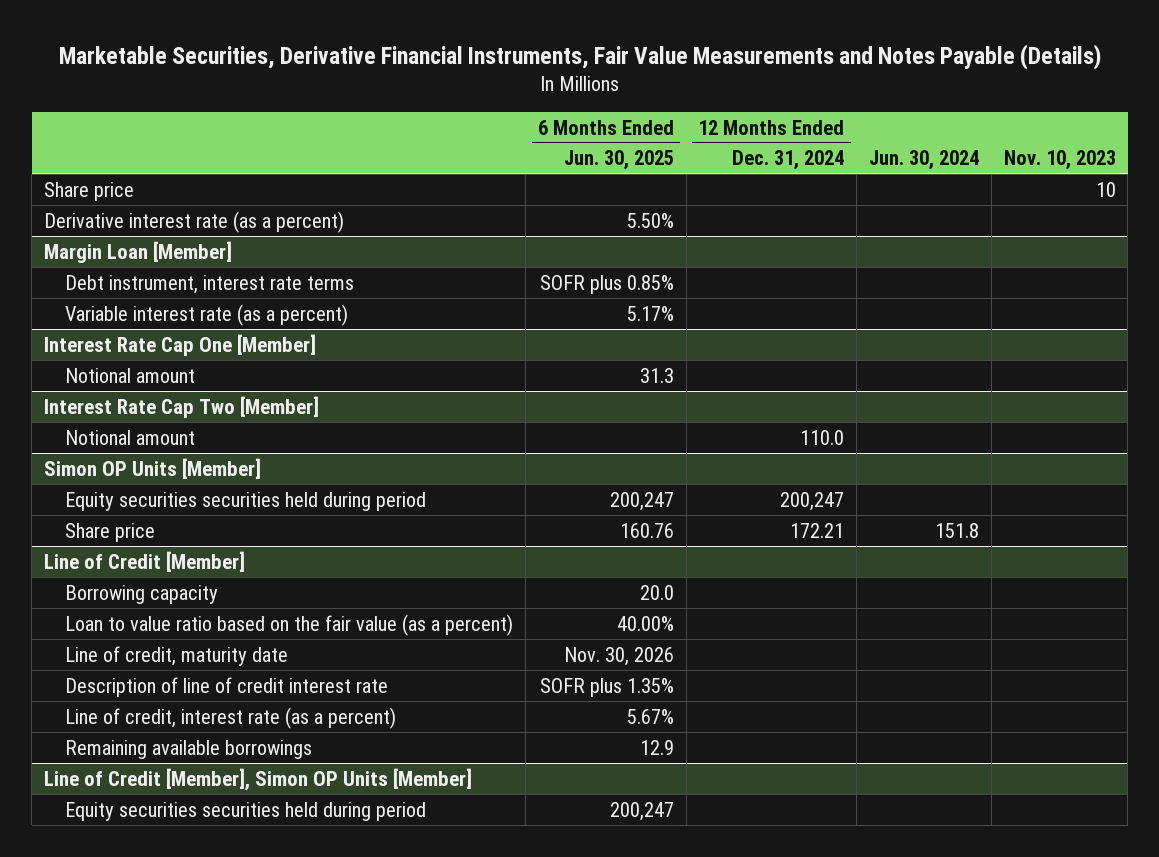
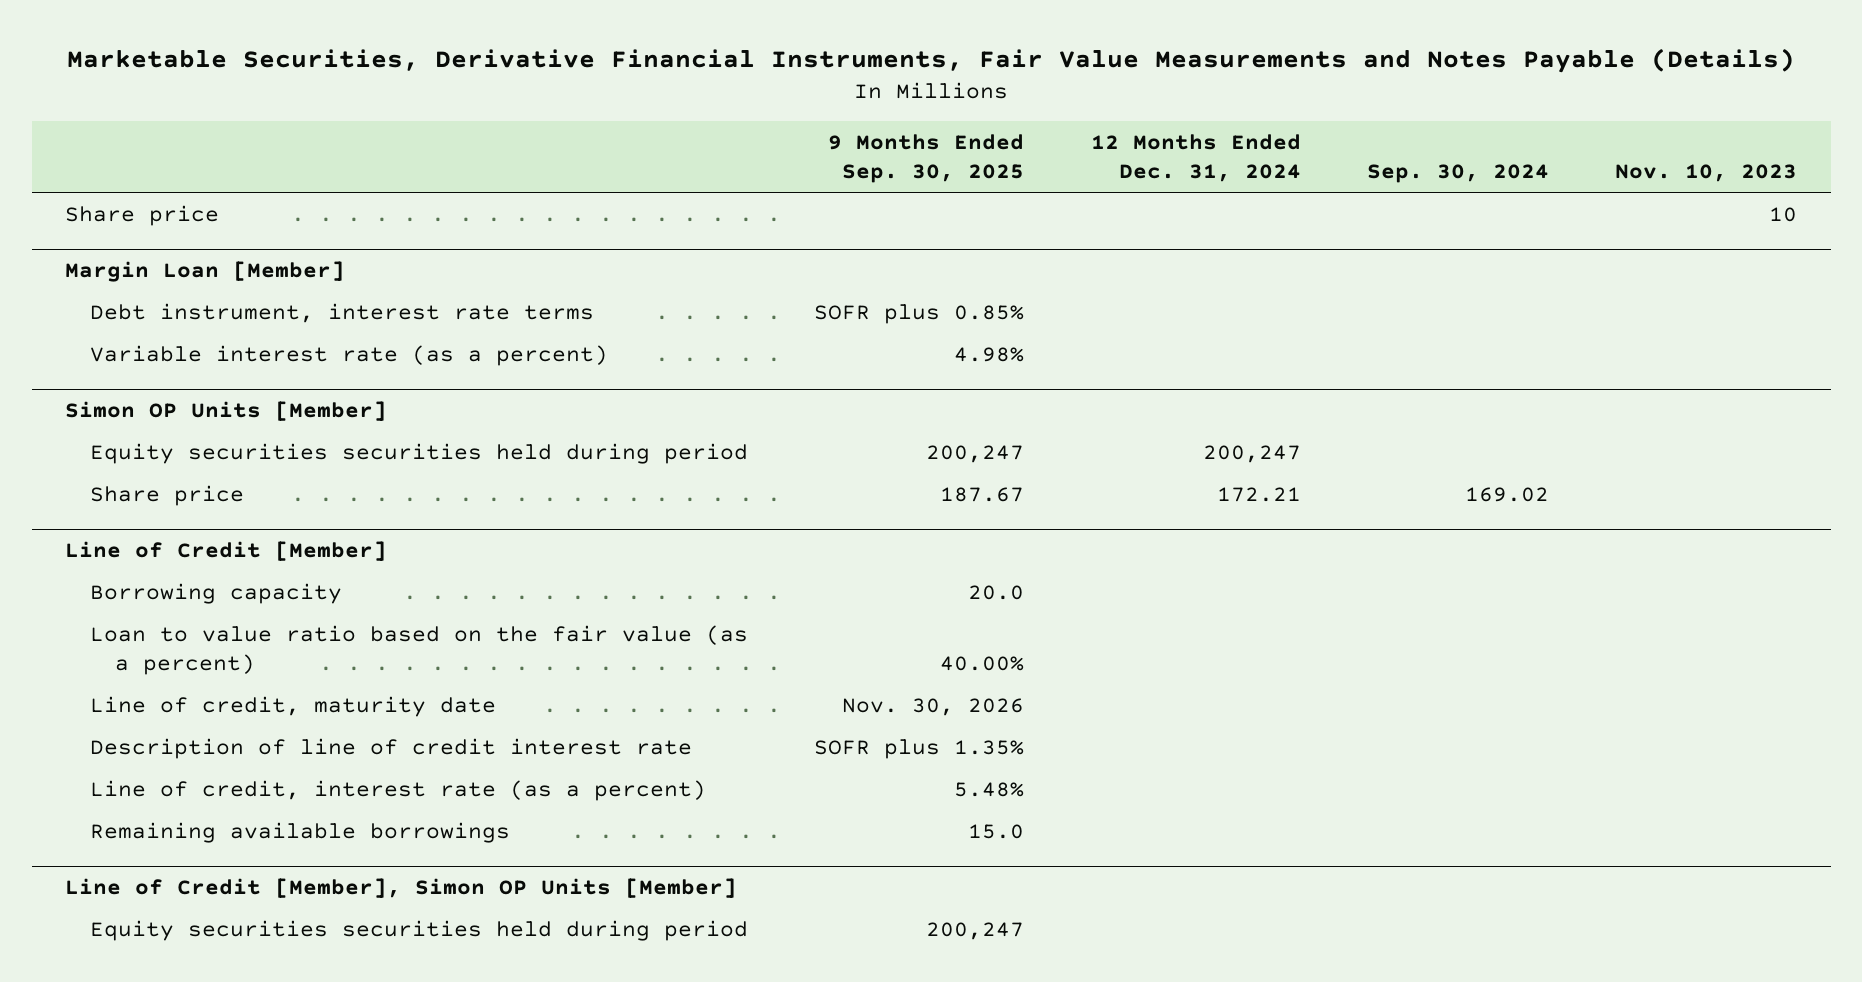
- | 6 Months Ended Jun. 30, 2025 | 12 Months Ended Dec. 31, 2024 | Jun. 30, 2024 | Nov. 10, 2023
+ | 9 Months Ended Sep. 30, 2025 | 12 Months Ended Dec. 31, 2024 | Sep. 30, 2024 | Nov. 10, 2023
- Derivative interest rate (as a percent) | 5.50% | | |
- Interest Rate Cap One [Member]
- Notional amount | 31.3 | | |
- Interest Rate Cap Two [Member]
- Notional amount | | 110.0 | |

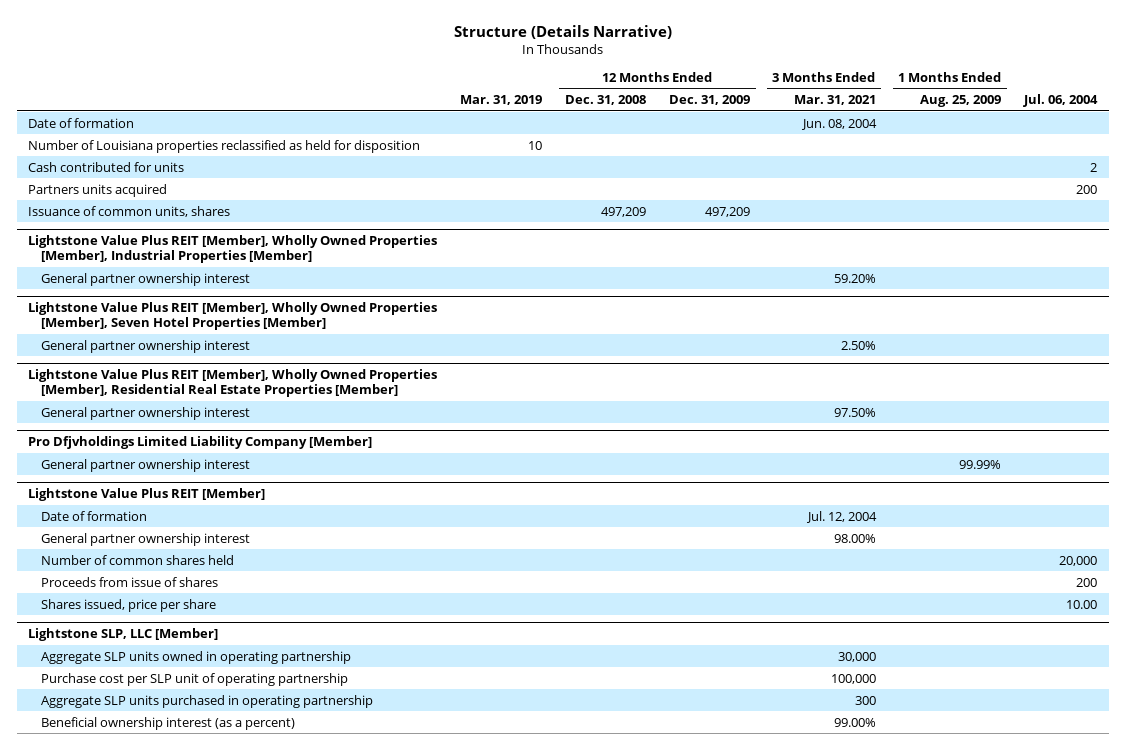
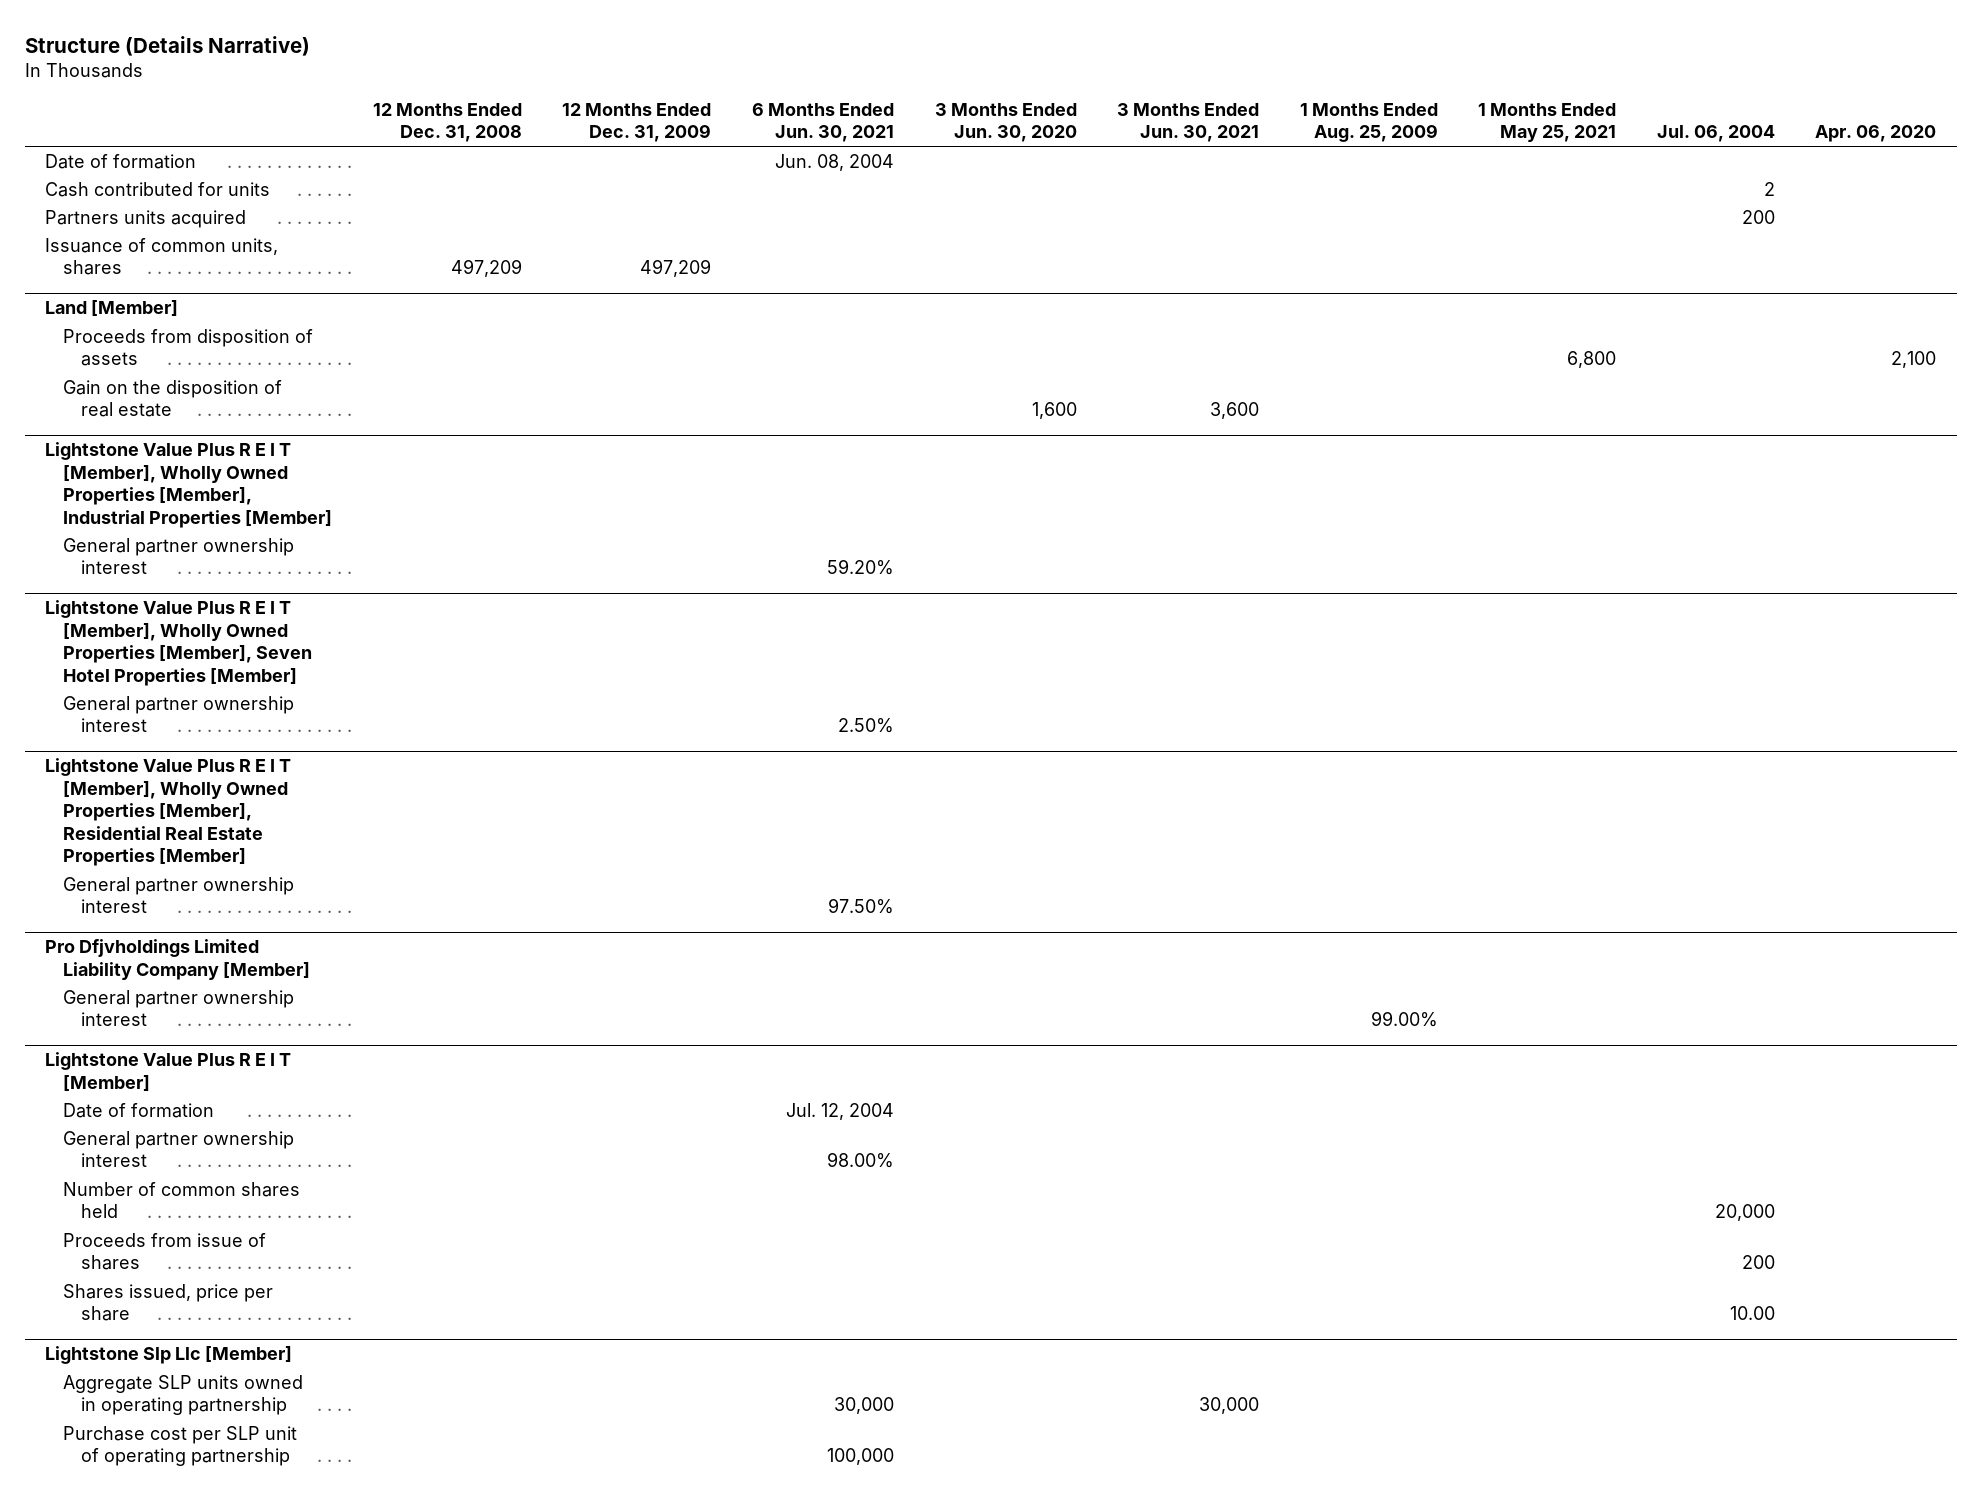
- | Mar. 31, 2019 | 12 Months Ended Dec. 31, 2008 | 12 Months Ended Dec. 31, 2009 | 3 Months Ended Mar. 31, 2021 | 1 Months Ended Aug. 25, 2009 | Jul. 06, 2004
+ | 12 Months Ended Dec. 31, 2008 | 12 Months Ended Dec. 31, 2009 | 6 Months Ended Jun. 30, 2021 | 3 Months Ended Jun. 30, 2020 | 3 Months Ended Jun. 30, 2021 | 1 Months Ended Aug. 25, 2009 | 1 Months Ended May 25, 2021 | Jul. 06, 2004 | Apr. 06, 2020
- Number of Louisiana properties reclassified as held for disposition | 10 | | | | |
- Lightstone Value Plus REIT [Member], Wholly Owned Properties [Member], Industrial Properties [Member]
+ Land [Member]
+ Proceeds from disposition of assets | | | | | | | 6,800 | | 2,100
+ Gain on the disposition of real estate | | | | 1,600 | 3,600 | | | |
+ Lightstone Value Plus R E I T [Member], Wholly Owned Properties [Member], Industrial Properties [Member]
- Lightstone Value Plus REIT [Member], Wholly Owned Properties [Member], Seven Hotel Properties [Member]
+ Lightstone Value Plus R E I T [Member], Wholly Owned Properties [Member], Seven Hotel Properties [Member]
- Lightstone Value Plus REIT [Member], Wholly Owned Properties [Member], Residential Real Estate Properties [Member]
+ Lightstone Value Plus R E I T [Member], Wholly Owned Properties [Member], Residential Real Estate Properties [Member]
@ Pro Dfjvholdings Limited Liability Company [Member]
- General partner ownership interest | | | | | 99.99% |
- Lightstone Value Plus REIT [Member]
@ Pro Dfjvholdings Limited Liability Company [Member]
+ General partner ownership interest | | | | | | 99.00% | | |
+ Lightstone Value Plus R E I T [Member]
- Lightstone SLP, LLC [Member]
+ Lightstone Slp Llc [Member]
- Aggregate SLP units purchased in operating partnership | | | | 300 | |
- Beneficial ownership interest (as a percent) | | | | 99.00% | |

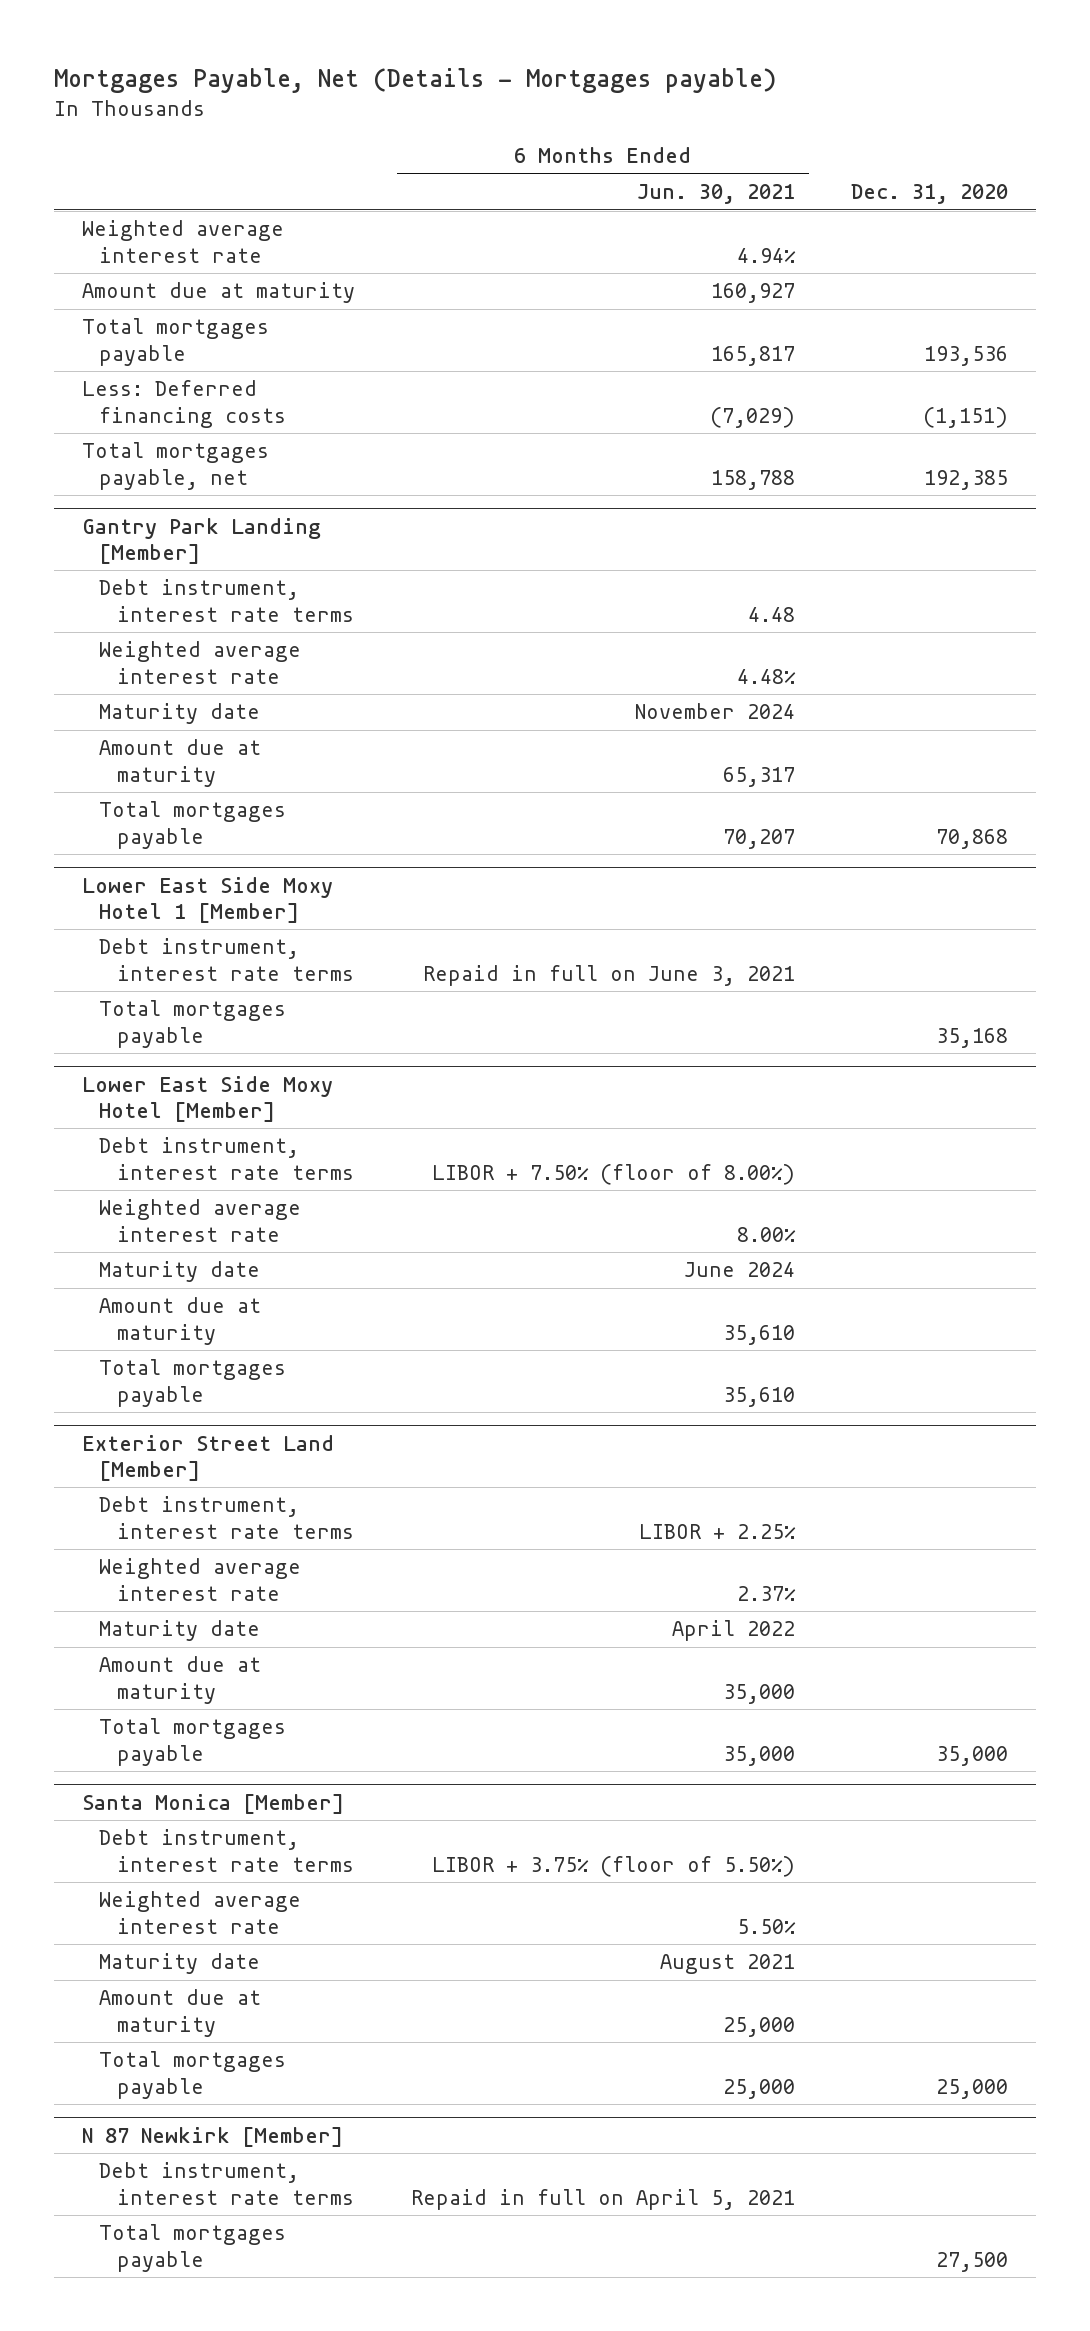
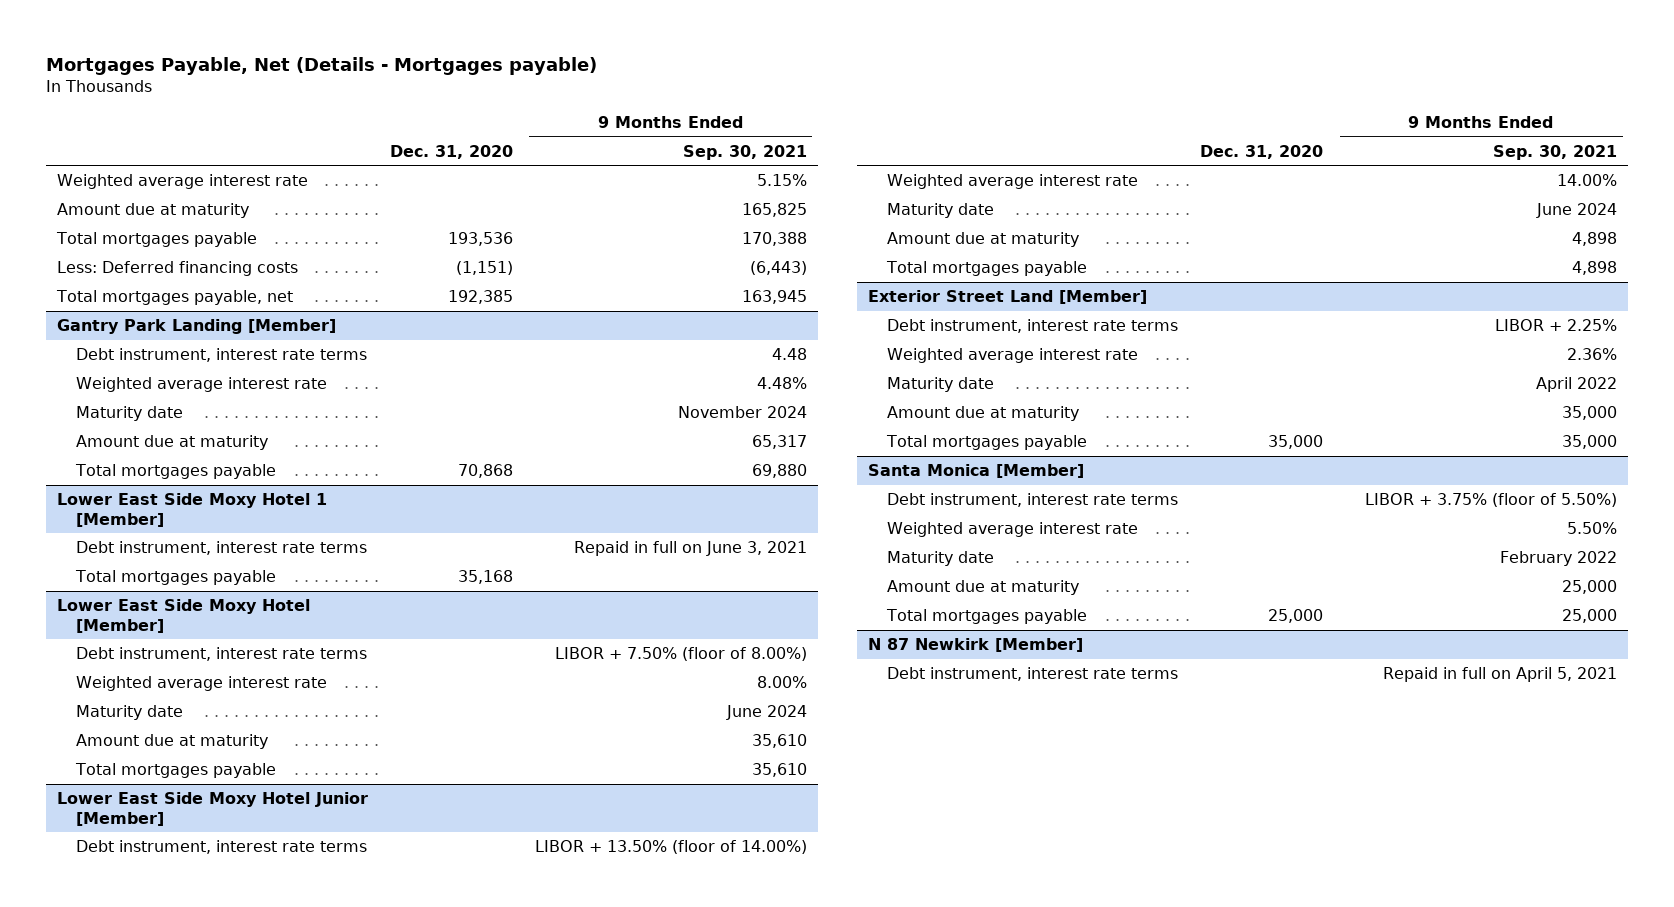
- | 6 Months Ended Jun. 30, 2021 | Dec. 31, 2020
+ | Dec. 31, 2020 | 9 Months Ended Sep. 30, 2021
+ Lower East Side Moxy Hotel Junior [Member]
+ Debt instrument, interest rate terms | | LIBOR + 13.50% (floor of 14.00%)
+ Weighted average interest rate | | 14.00%
+ Maturity date | | June 2024
+ Amount due at maturity | | 4,898
+ Total mortgages payable | | 4,898
@ N 87 Newkirk [Member]
- Total mortgages payable | | 27,500

